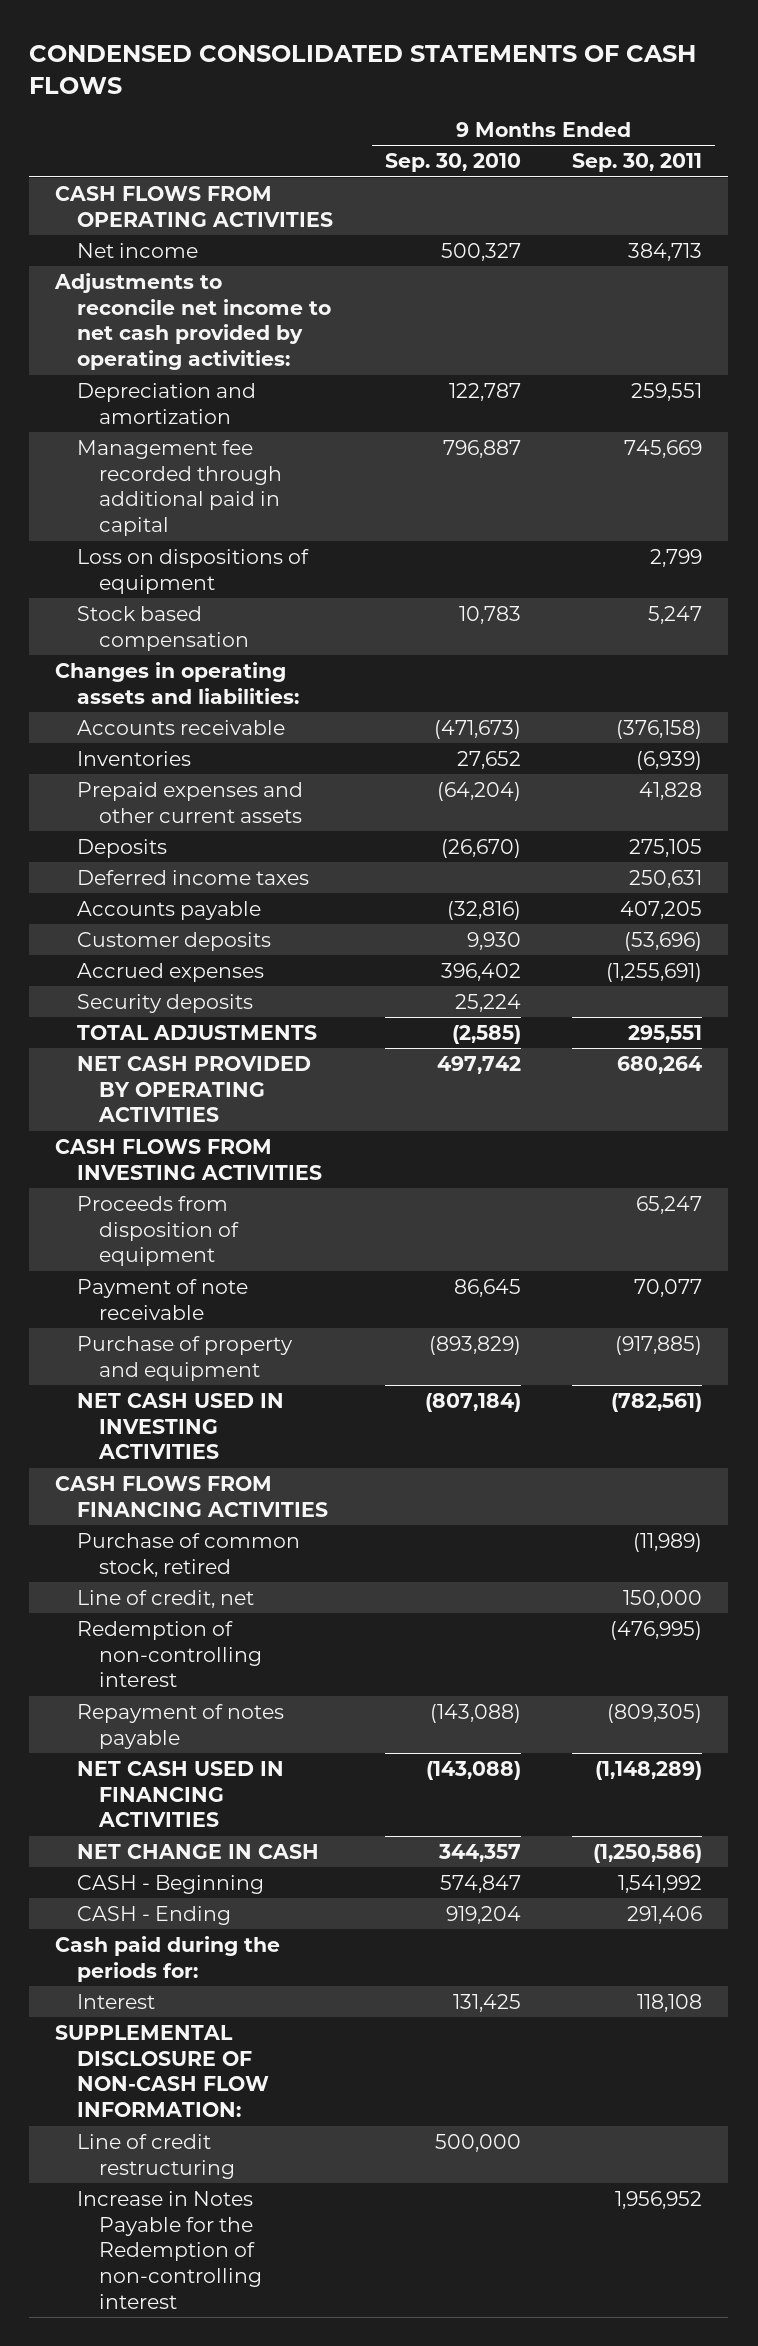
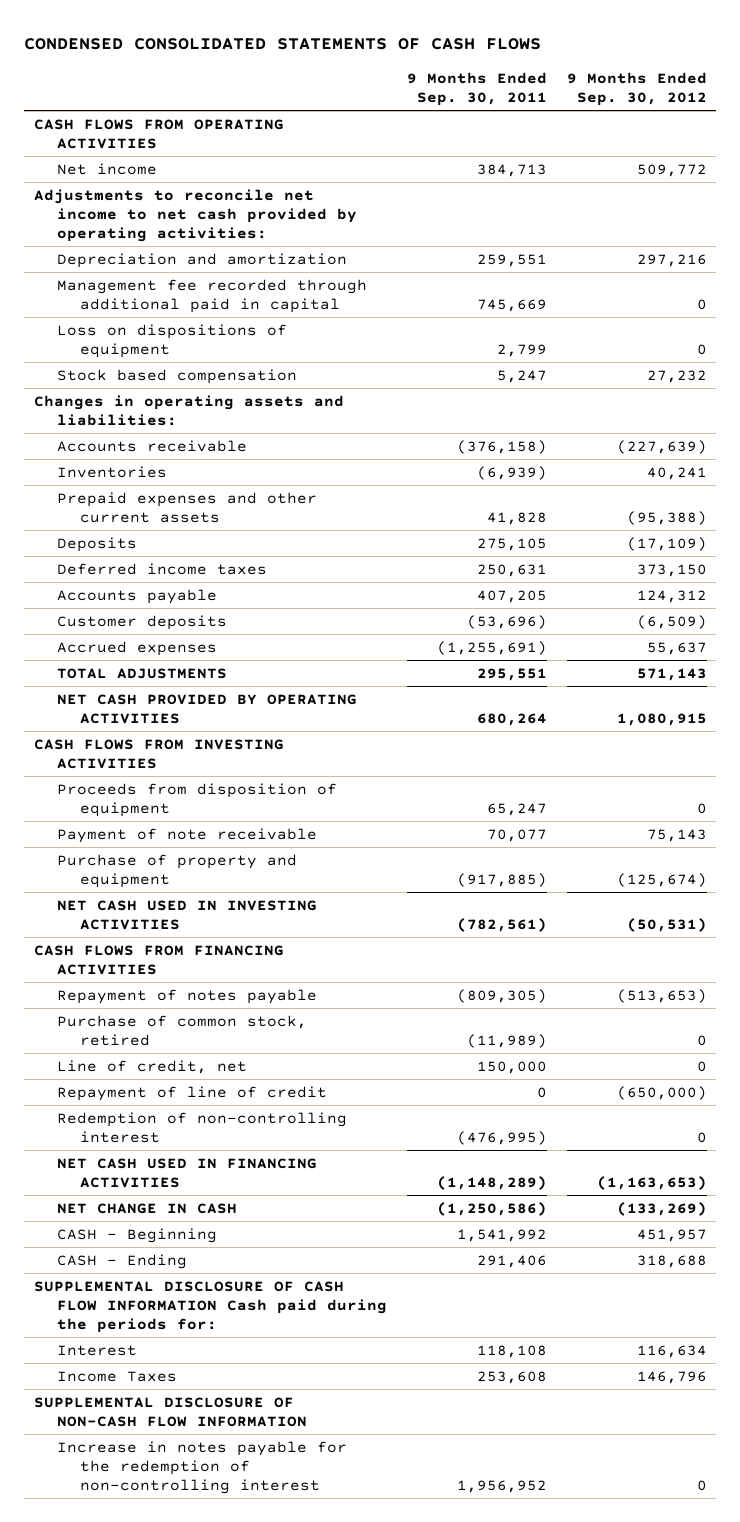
- | 9 Months Ended Sep. 30, 2010 | 9 Months Ended Sep. 30, 2011
+ | 9 Months Ended Sep. 30, 2011 | 9 Months Ended Sep. 30, 2012
- Security deposits | 25,224 |
moved up: Repayment of notes payable | (809,305) | (513,653)
+ Repayment of line of credit | 0 | (650,000)
- Cash paid during the periods for:
+ SUPPLEMENTAL DISCLOSURE OF CASH FLOW INFORMATION Cash paid during the periods for:
- SUPPLEMENTAL DISCLOSURE OF NON-CASH FLOW INFORMATION:
- Line of credit restructuring | 500,000 |
- Increase in Notes Payable for the Redemption of non-controlling interest | | 1,956,952
+ Income Taxes | 253,608 | 146,796
+ SUPPLEMENTAL DISCLOSURE OF NON-CASH FLOW INFORMATION
+ Increase in notes payable for the redemption of non-controlling interest | 1,956,952 | 0

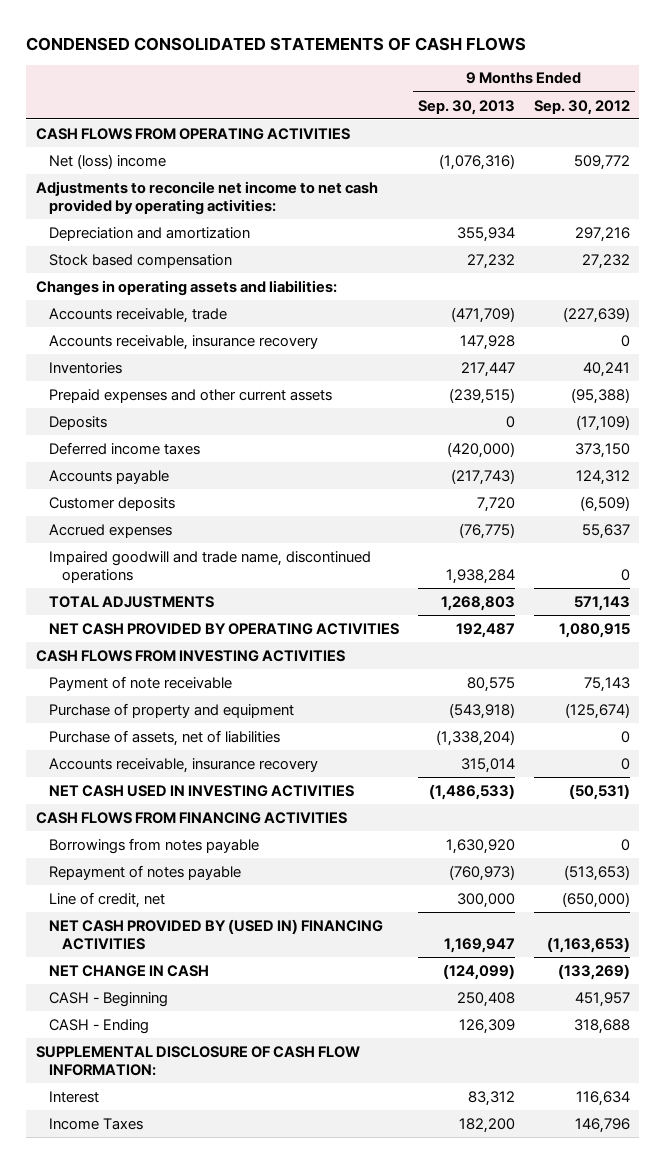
- | 9 Months Ended Sep. 30, 2011 | 9 Months Ended Sep. 30, 2012
+ | 9 Months Ended Sep. 30, 2013 | 9 Months Ended Sep. 30, 2012
- Net income | 384,713 | 509,772
+ Net (loss) income | (1,076,316) | 509,772
- Management fee recorded through additional paid in capital | 745,669 | 0
- Loss on dispositions of equipment | 2,799 | 0
- Accounts receivable | (376,158) | (227,639)
+ Accounts receivable, trade | (471,709) | (227,639)
+ Accounts receivable, insurance recovery | 147,928 | 0
+ Impaired goodwill and trade name, discontinued operations | 1,938,284 | 0
- Proceeds from disposition of equipment | 65,247 | 0
+ Purchase of assets, net of liabilities | (1,338,204) | 0
+ Accounts receivable, insurance recovery | 315,014 | 0
+ Borrowings from notes payable | 1,630,920 | 0
- Purchase of common stock, retired | (11,989) | 0
- Line of credit, net | 150,000 | 0
- Repayment of line of credit | 0 | (650,000)
- Redemption of non-controlling interest | (476,995) | 0
- NET CASH USED IN FINANCING ACTIVITIES | (1,148,289) | (1,163,653)
+ Line of credit, net | 300,000 | (650,000)
+ NET CASH PROVIDED BY (USED IN) FINANCING ACTIVITIES | 1,169,947 | (1,163,653)
- SUPPLEMENTAL DISCLOSURE OF CASH FLOW INFORMATION Cash paid during the periods for:
+ SUPPLEMENTAL DISCLOSURE OF CASH FLOW INFORMATION:
- SUPPLEMENTAL DISCLOSURE OF NON-CASH FLOW INFORMATION
- Increase in notes payable for the redemption of non-controlling interest | 1,956,952 | 0

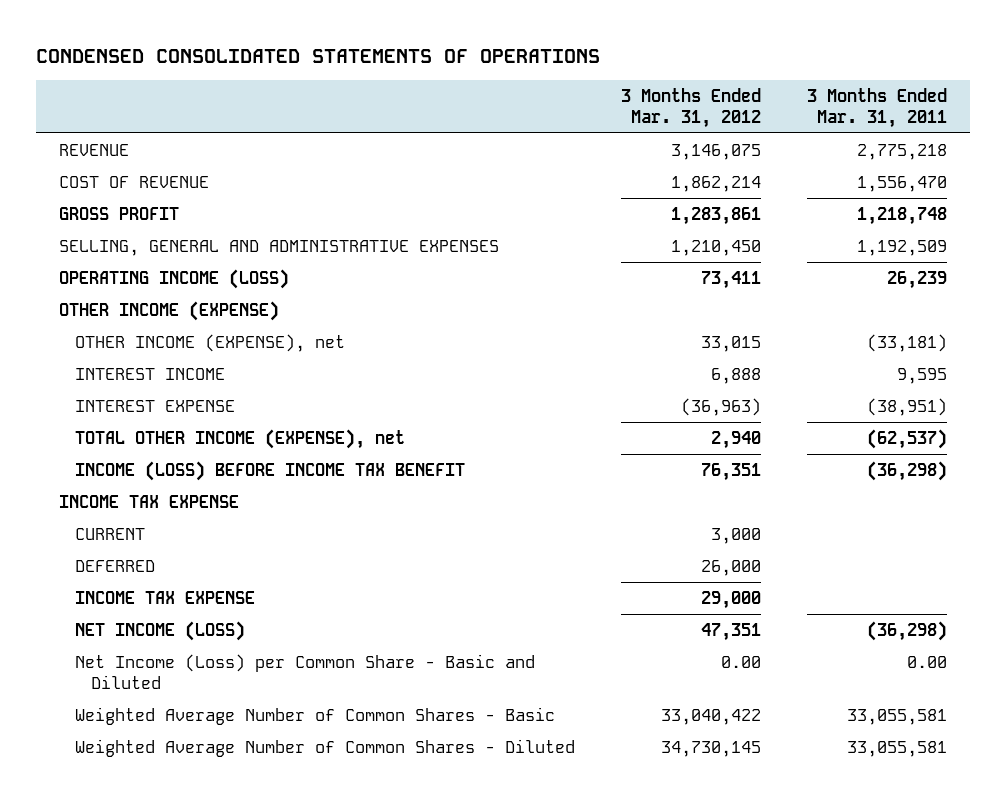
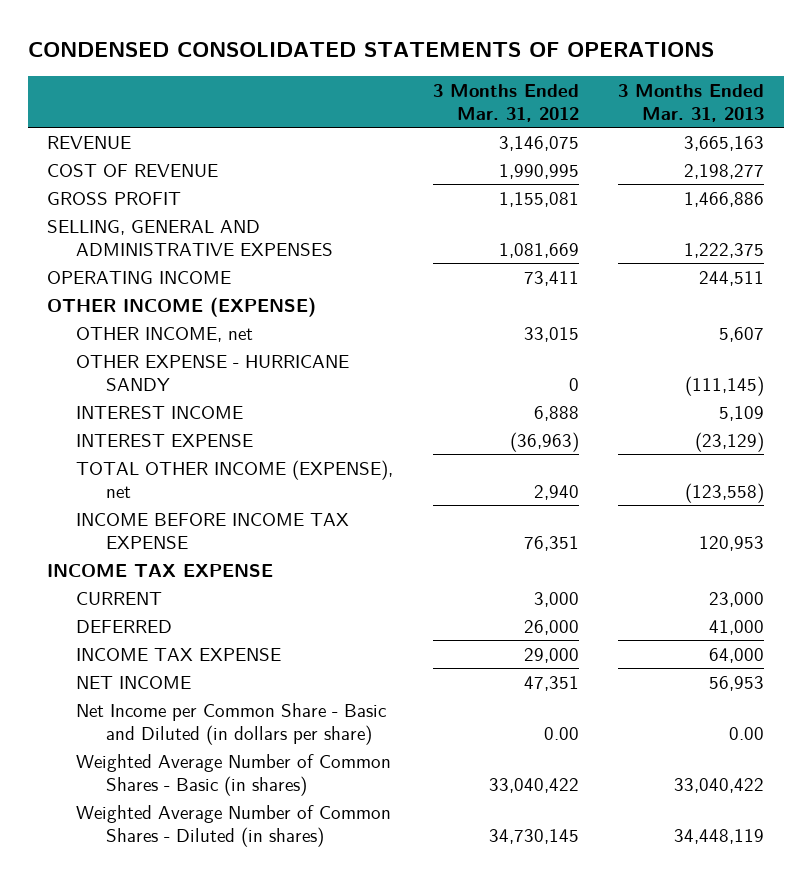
- | 3 Months Ended Mar. 31, 2012 | 3 Months Ended Mar. 31, 2011
+ | 3 Months Ended Mar. 31, 2012 | 3 Months Ended Mar. 31, 2013
- COST OF REVENUE | 1,862,214 | 1,556,470
- GROSS PROFIT | 1,283,861 | 1,218,748
- SELLING, GENERAL AND ADMINISTRATIVE EXPENSES | 1,210,450 | 1,192,509
- OPERATING INCOME (LOSS) | 73,411 | 26,239
+ COST OF REVENUE | 1,990,995 | 2,198,277
+ GROSS PROFIT | 1,155,081 | 1,466,886
+ SELLING, GENERAL AND ADMINISTRATIVE EXPENSES | 1,081,669 | 1,222,375
+ OPERATING INCOME | 73,411 | 244,511
- OTHER INCOME (EXPENSE), net | 33,015 | (33,181)
+ OTHER INCOME, net | 33,015 | 5,607
+ OTHER EXPENSE - HURRICANE SANDY | 0 | (111,145)
- INCOME (LOSS) BEFORE INCOME TAX BENEFIT | 76,351 | (36,298)
+ INCOME BEFORE INCOME TAX EXPENSE | 76,351 | 120,953
- NET INCOME (LOSS) | 47,351 | (36,298)
- Net Income (Loss) per Common Share - Basic and Diluted | 0.00 | 0.00
- Weighted Average Number of Common Shares - Basic | 33,040,422 | 33,055,581
- Weighted Average Number of Common Shares - Diluted | 34,730,145 | 33,055,581
+ NET INCOME | 47,351 | 56,953
+ Net Income per Common Share - Basic and Diluted (in dollars per share) | 0.00 | 0.00
+ Weighted Average Number of Common Shares - Basic (in shares) | 33,040,422 | 33,040,422
+ Weighted Average Number of Common Shares - Diluted (in shares) | 34,730,145 | 34,448,119

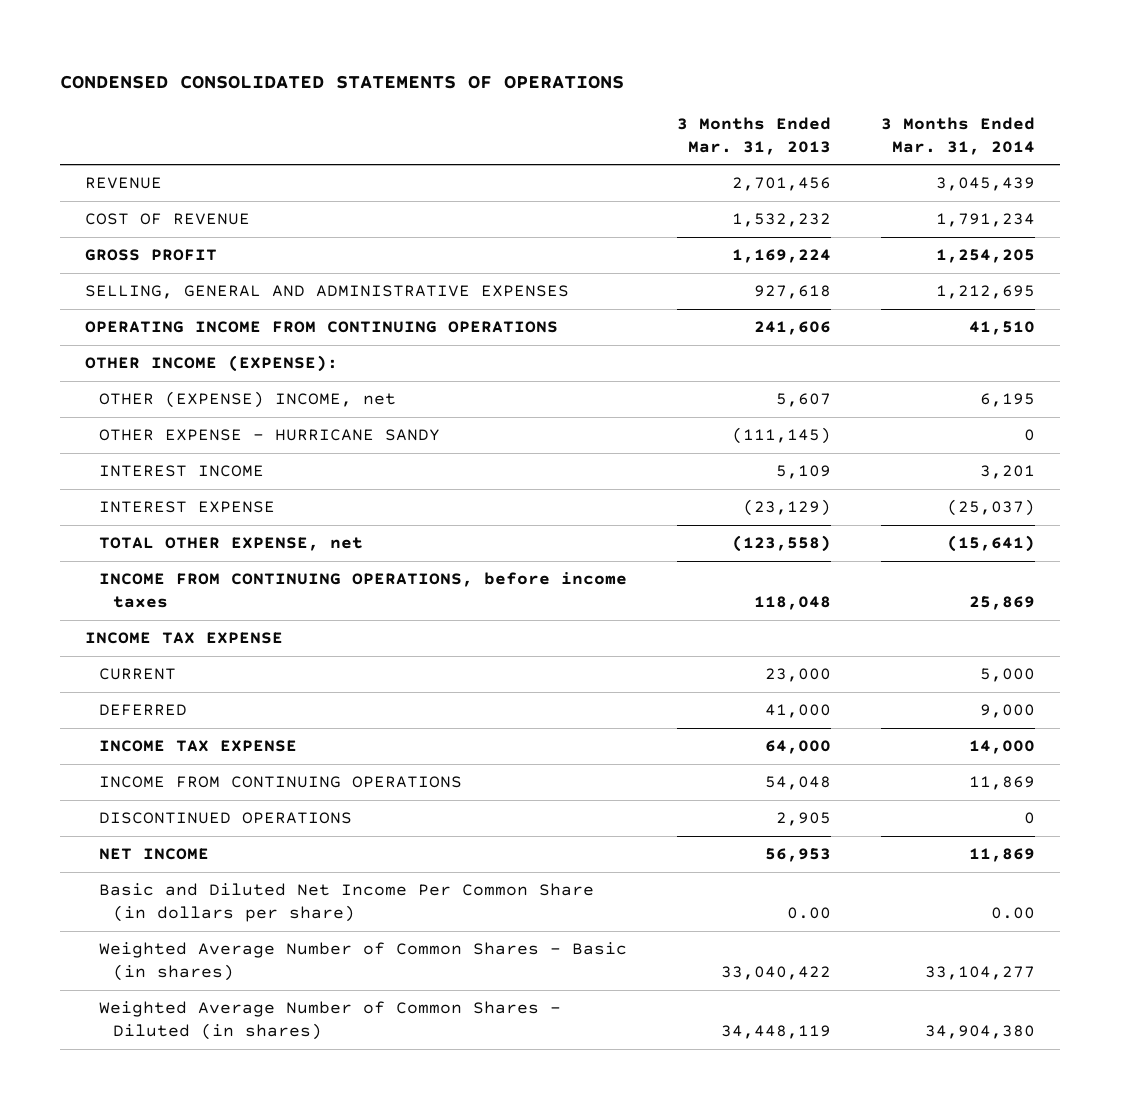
- | 3 Months Ended Mar. 31, 2012 | 3 Months Ended Mar. 31, 2013
+ | 3 Months Ended Mar. 31, 2013 | 3 Months Ended Mar. 31, 2014
- REVENUE | 3,146,075 | 3,665,163
- COST OF REVENUE | 1,990,995 | 2,198,277
- GROSS PROFIT | 1,155,081 | 1,466,886
- SELLING, GENERAL AND ADMINISTRATIVE EXPENSES | 1,081,669 | 1,222,375
- OPERATING INCOME | 73,411 | 244,511
- OTHER INCOME (EXPENSE)
- OTHER INCOME, net | 33,015 | 5,607
+ REVENUE | 2,701,456 | 3,045,439
+ COST OF REVENUE | 1,532,232 | 1,791,234
+ GROSS PROFIT | 1,169,224 | 1,254,205
+ SELLING, GENERAL AND ADMINISTRATIVE EXPENSES | 927,618 | 1,212,695
+ OPERATING INCOME FROM CONTINUING OPERATIONS | 241,606 | 41,510
+ OTHER INCOME (EXPENSE):
+ OTHER (EXPENSE) INCOME, net | 5,607 | 6,195
- TOTAL OTHER INCOME (EXPENSE), net | 2,940 | (123,558)
- INCOME BEFORE INCOME TAX EXPENSE | 76,351 | 120,953
+ TOTAL OTHER EXPENSE, net | (123,558) | (15,641)
+ INCOME FROM CONTINUING OPERATIONS, before income taxes | 118,048 | 25,869
+ INCOME FROM CONTINUING OPERATIONS | 54,048 | 11,869
+ DISCONTINUED OPERATIONS | 2,905 | 0
- Net Income per Common Share - Basic and Diluted (in dollars per share) | 0.00 | 0.00
+ Basic and Diluted Net Income Per Common Share (in dollars per share) | 0.00 | 0.00

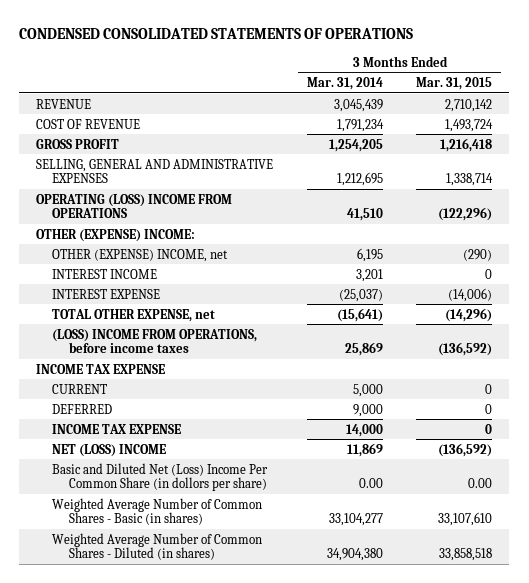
- | 3 Months Ended Mar. 31, 2013 | 3 Months Ended Mar. 31, 2014
+ | 3 Months Ended Mar. 31, 2014 | 3 Months Ended Mar. 31, 2015
- OPERATING INCOME FROM CONTINUING OPERATIONS | 241,606 | 41,510
- OTHER INCOME (EXPENSE):
+ OPERATING (LOSS) INCOME FROM OPERATIONS | 41,510 | (122,296)
+ OTHER (EXPENSE) INCOME:
- OTHER EXPENSE - HURRICANE SANDY | (111,145) | 0
- INCOME FROM CONTINUING OPERATIONS, before income taxes | 118,048 | 25,869
+ (LOSS) INCOME FROM OPERATIONS, before income taxes | 25,869 | (136,592)
- INCOME FROM CONTINUING OPERATIONS | 54,048 | 11,869
- DISCONTINUED OPERATIONS | 2,905 | 0
- NET INCOME | 56,953 | 11,869
- Basic and Diluted Net Income Per Common Share (in dollars per share) | 0.00 | 0.00
+ NET (LOSS) INCOME | 11,869 | (136,592)
+ Basic and Diluted Net (Loss) Income Per Common Share (in dollors per share) | 0.00 | 0.00

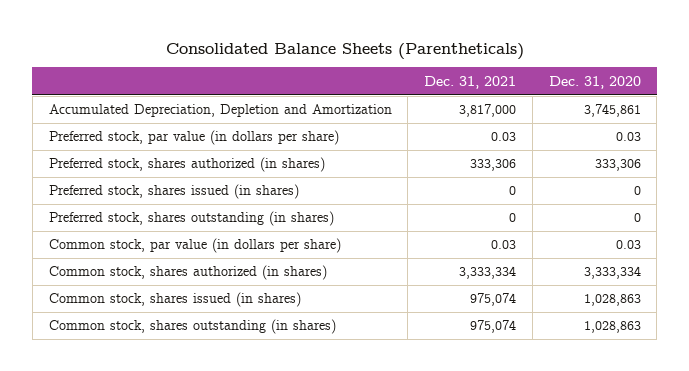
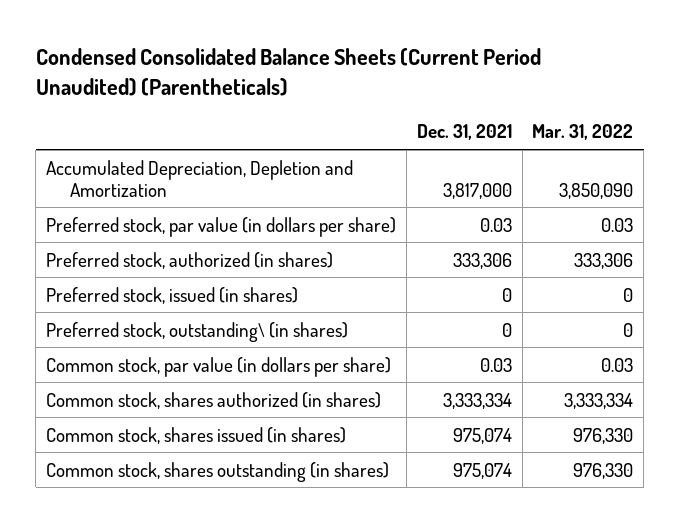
- Consolidated Balance Sheets (Parentheticals)
+ Condensed Consolidated Balance Sheets (Current Period Unaudited) (Parentheticals)
- | Dec. 31, 2021 | Dec. 31, 2020
+ | Dec. 31, 2021 | Mar. 31, 2022
- Preferred stock, shares authorized (in shares) | 333,306 | 333,306
- Preferred stock, shares issued (in shares) | 0 | 0
- Preferred stock, shares outstanding (in shares) | 0 | 0
+ Preferred stock, authorized (in shares) | 333,306 | 333,306
+ Preferred stock, issued (in shares) | 0 | 0
+ Preferred stock, outstanding\ (in shares) | 0 | 0

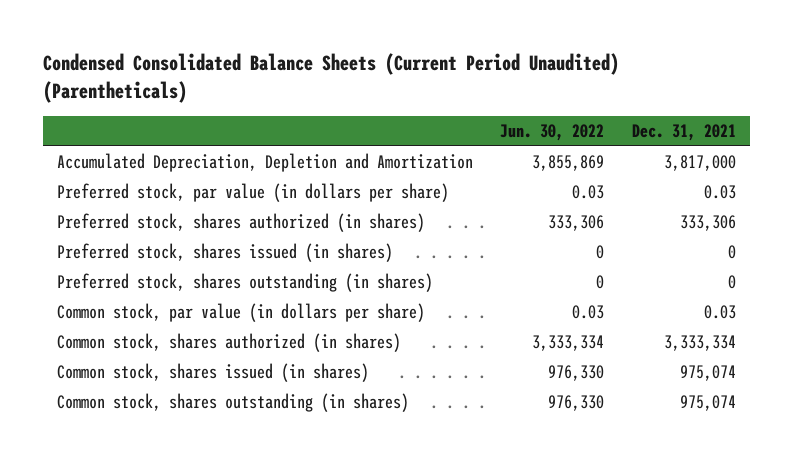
- | Dec. 31, 2021 | Mar. 31, 2022
+ | Jun. 30, 2022 | Dec. 31, 2021
- Preferred stock, authorized (in shares) | 333,306 | 333,306
- Preferred stock, issued (in shares) | 0 | 0
- Preferred stock, outstanding\ (in shares) | 0 | 0
+ Preferred stock, shares authorized (in shares) | 333,306 | 333,306
+ Preferred stock, shares issued (in shares) | 0 | 0
+ Preferred stock, shares outstanding (in shares) | 0 | 0

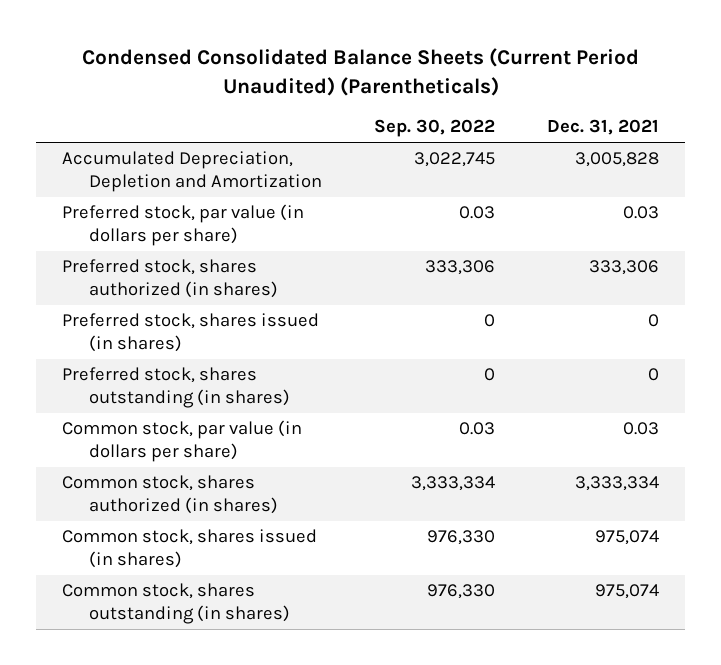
- | Jun. 30, 2022 | Dec. 31, 2021
+ | Sep. 30, 2022 | Dec. 31, 2021
- Accumulated Depreciation, Depletion and Amortization | 3,855,869 | 3,817,000
+ Accumulated Depreciation, Depletion and Amortization | 3,022,745 | 3,005,828

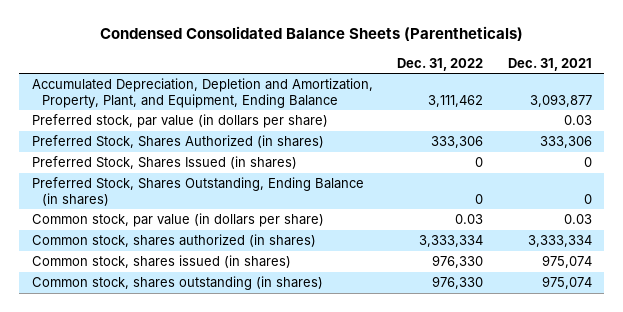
- Condensed Consolidated Balance Sheets (Current Period Unaudited) (Parentheticals)
+ Condensed Consolidated Balance Sheets (Parentheticals)
- | Sep. 30, 2022 | Dec. 31, 2021
+ | Dec. 31, 2022 | Dec. 31, 2021
- Accumulated Depreciation, Depletion and Amortization | 3,022,745 | 3,005,828
+ Accumulated Depreciation, Depletion and Amortization, Property, Plant, and Equipment, Ending Balance | 3,111,462 | 3,093,877
- Preferred stock, shares authorized (in shares) | 333,306 | 333,306
- Preferred stock, shares issued (in shares) | 0 | 0
- Preferred stock, shares outstanding (in shares) | 0 | 0
+ Preferred Stock, Shares Authorized (in shares) | 333,306 | 333,306
+ Preferred Stock, Shares Issued (in shares) | 0 | 0
+ Preferred Stock, Shares Outstanding, Ending Balance (in shares) | 0 | 0

